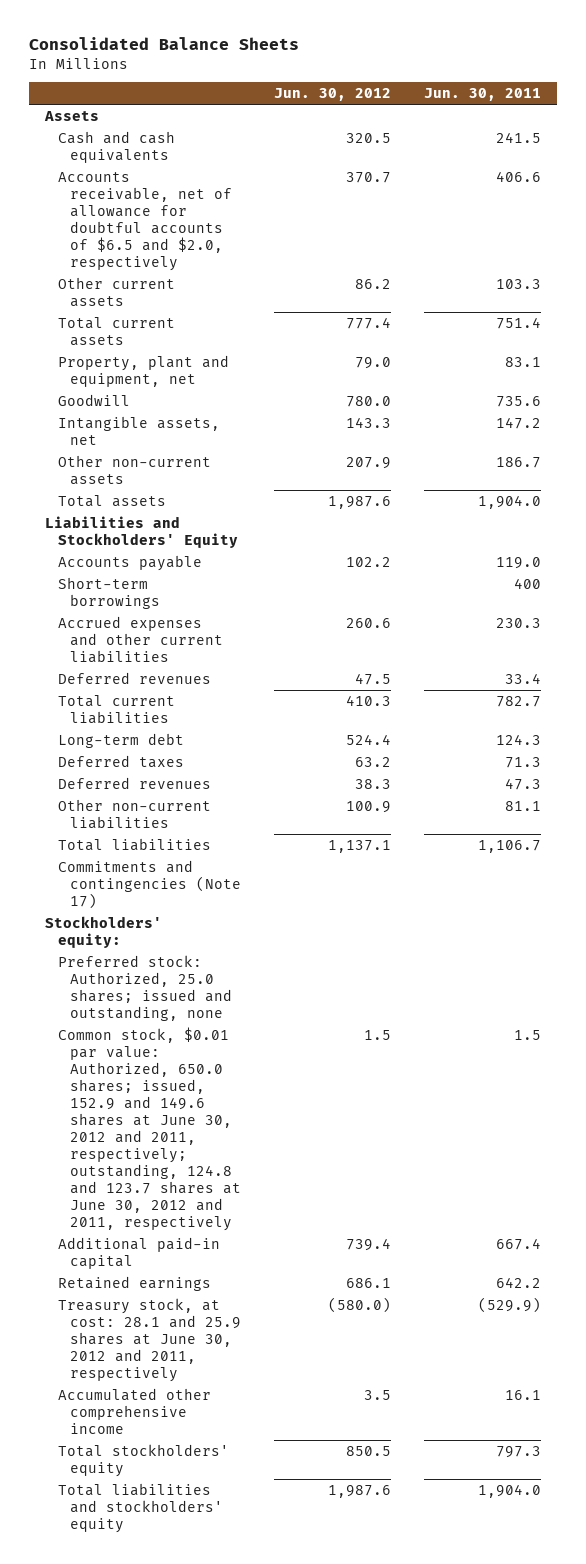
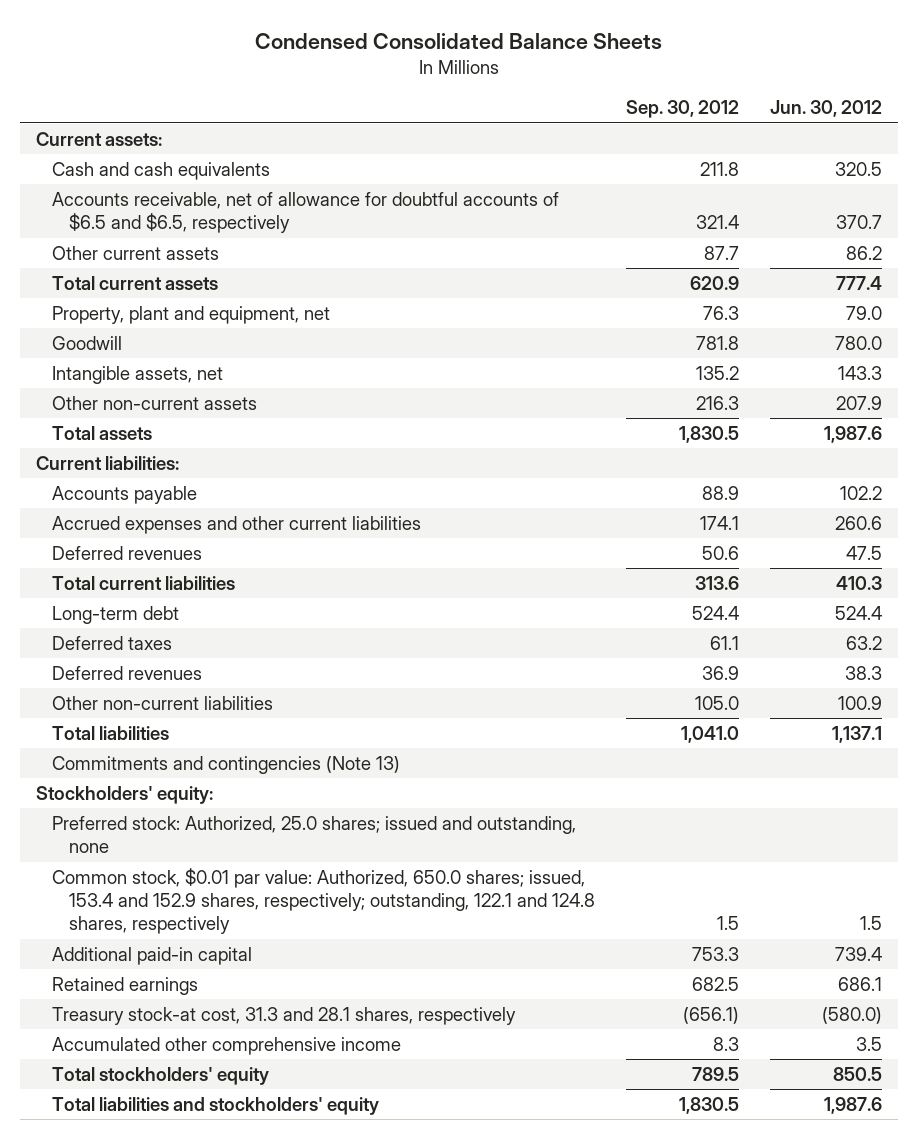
- Consolidated Balance Sheets
+ Condensed Consolidated Balance Sheets
- | Jun. 30, 2012 | Jun. 30, 2011
+ | Sep. 30, 2012 | Jun. 30, 2012
- Assets
+ Current assets:
- Accounts receivable, net of allowance for doubtful accounts of $6.5 and $2.0, respectively | 370.7 | 406.6
+ Accounts receivable, net of allowance for doubtful accounts of $6.5 and $6.5, respectively | 321.4 | 370.7
- Liabilities and Stockholders' Equity
+ Current liabilities:
- Short-term borrowings | | 400
- Commitments and contingencies (Note 17)
+ Commitments and contingencies (Note 13)
- Common stock, $0.01 par value: Authorized, 650.0 shares; issued, 152.9 and 149.6 shares at June 30, 2012 and 2011, respectively; outstanding, 124.8 and 123.7 shares at June 30, 2012 and 2011, respectively | 1.5 | 1.5
+ Common stock, $0.01 par value: Authorized, 650.0 shares; issued, 153.4 and 152.9 shares, respectively; outstanding, 122.1 and 124.8 shares, respectively | 1.5 | 1.5
- Treasury stock, at cost: 28.1 and 25.9 shares at June 30, 2012 and 2011, respectively | (580.0) | (529.9)
+ Treasury stock-at cost, 31.3 and 28.1 shares, respectively | (656.1) | (580.0)

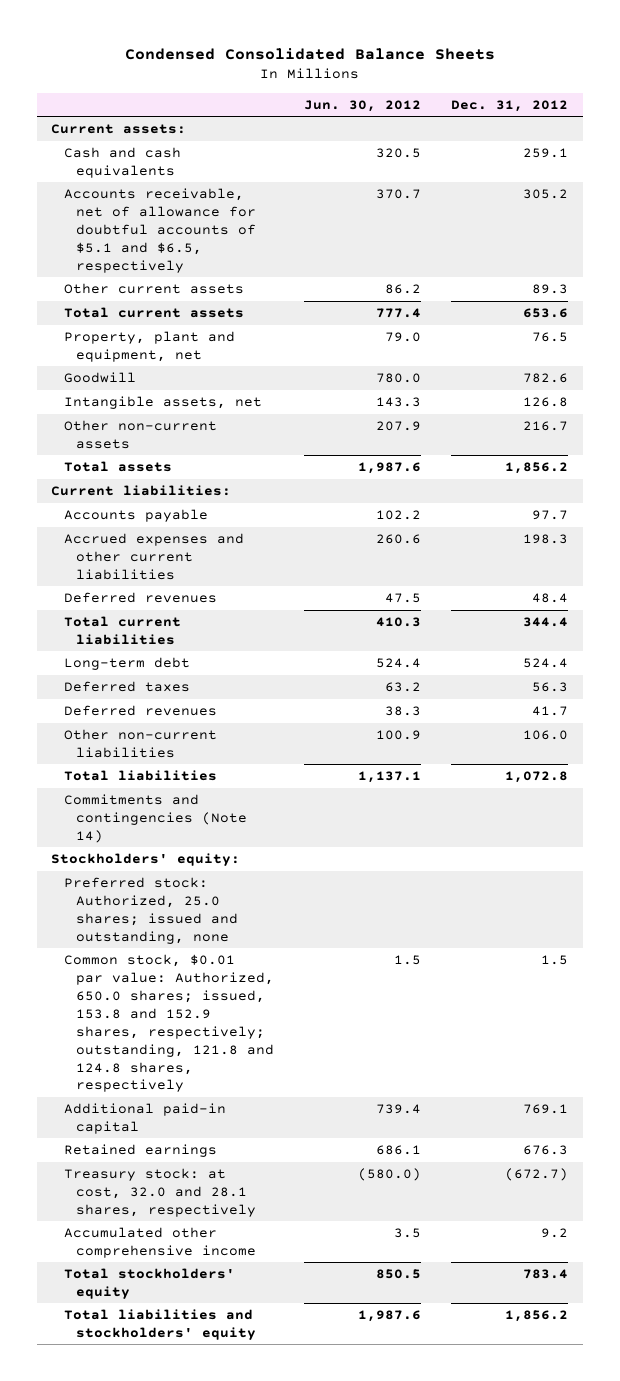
- | Sep. 30, 2012 | Jun. 30, 2012
+ | Jun. 30, 2012 | Dec. 31, 2012
- Accounts receivable, net of allowance for doubtful accounts of $6.5 and $6.5, respectively | 321.4 | 370.7
+ Accounts receivable, net of allowance for doubtful accounts of $5.1 and $6.5, respectively | 370.7 | 305.2
- Commitments and contingencies (Note 13)
+ Commitments and contingencies (Note 14)
- Common stock, $0.01 par value: Authorized, 650.0 shares; issued, 153.4 and 152.9 shares, respectively; outstanding, 122.1 and 124.8 shares, respectively | 1.5 | 1.5
+ Common stock, $0.01 par value: Authorized, 650.0 shares; issued, 153.8 and 152.9 shares, respectively; outstanding, 121.8 and 124.8 shares, respectively | 1.5 | 1.5
- Treasury stock-at cost, 31.3 and 28.1 shares, respectively | (656.1) | (580.0)
+ Treasury stock: at cost, 32.0 and 28.1 shares, respectively | (580.0) | (672.7)

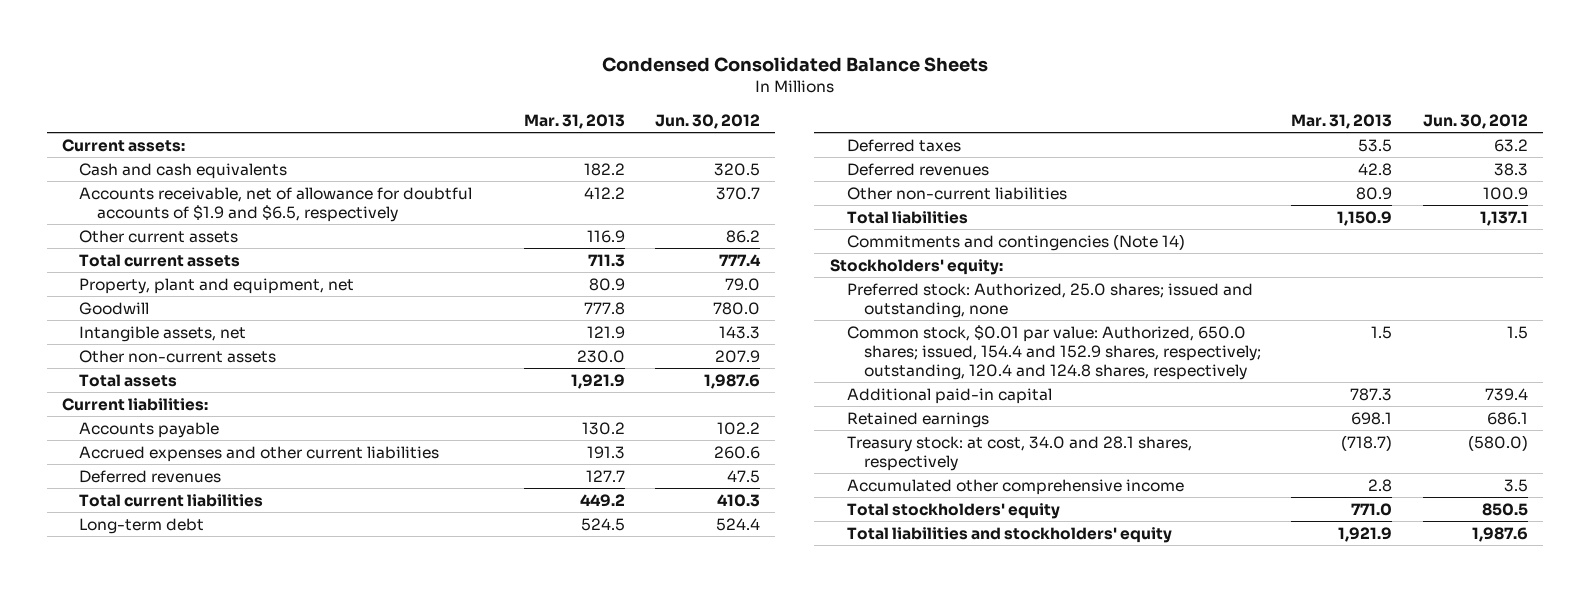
- | Jun. 30, 2012 | Dec. 31, 2012
+ | Mar. 31, 2013 | Jun. 30, 2012
- Accounts receivable, net of allowance for doubtful accounts of $5.1 and $6.5, respectively | 370.7 | 305.2
+ Accounts receivable, net of allowance for doubtful accounts of $1.9 and $6.5, respectively | 412.2 | 370.7
- Common stock, $0.01 par value: Authorized, 650.0 shares; issued, 153.8 and 152.9 shares, respectively; outstanding, 121.8 and 124.8 shares, respectively | 1.5 | 1.5
+ Common stock, $0.01 par value: Authorized, 650.0 shares; issued, 154.4 and 152.9 shares, respectively; outstanding, 120.4 and 124.8 shares, respectively | 1.5 | 1.5
- Treasury stock: at cost, 32.0 and 28.1 shares, respectively | (580.0) | (672.7)
+ Treasury stock: at cost, 34.0 and 28.1 shares, respectively | (718.7) | (580.0)

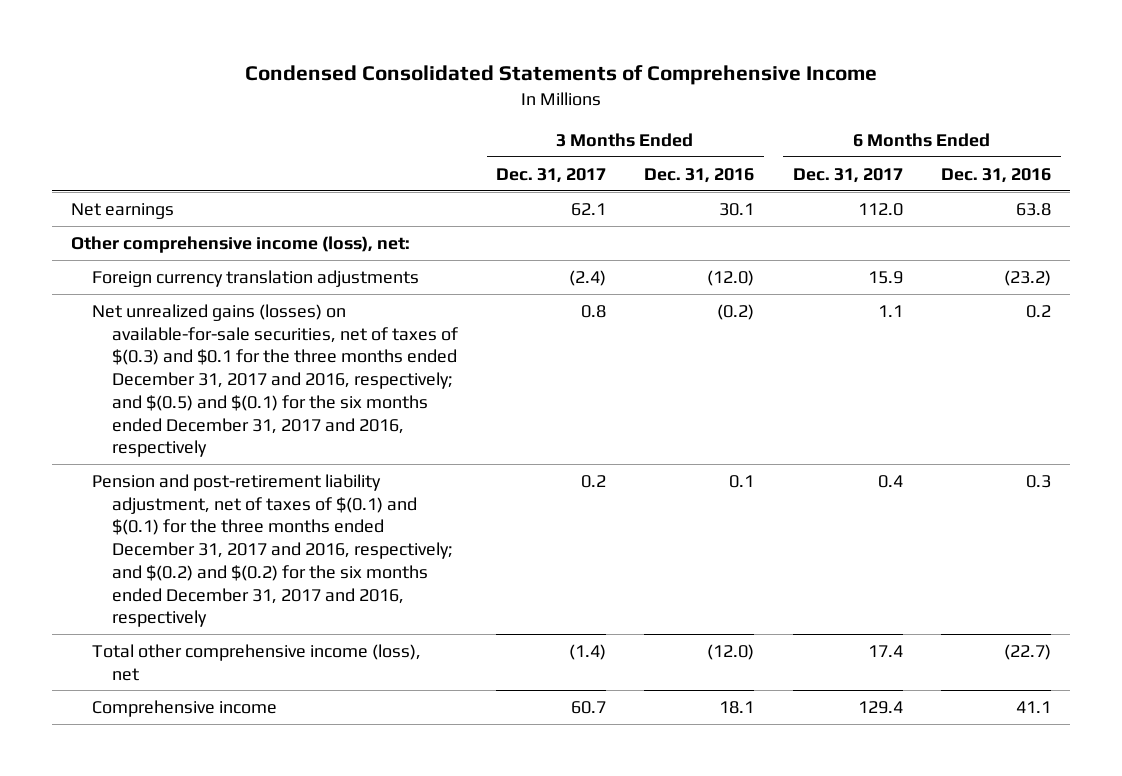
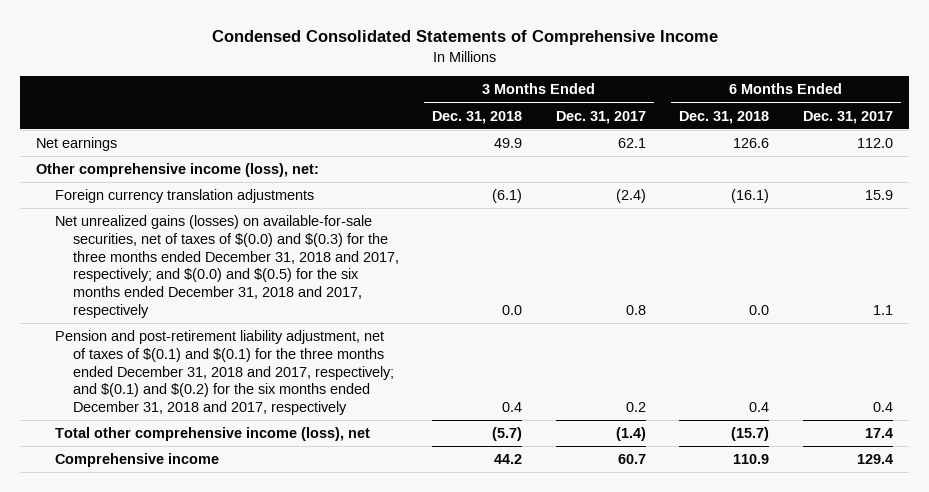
- | 3 Months Ended Dec. 31, 2017 | 3 Months Ended Dec. 31, 2016 | 6 Months Ended Dec. 31, 2017 | 6 Months Ended Dec. 31, 2016
+ | 3 Months Ended Dec. 31, 2018 | 3 Months Ended Dec. 31, 2017 | 6 Months Ended Dec. 31, 2018 | 6 Months Ended Dec. 31, 2017
- Net unrealized gains (losses) on available-for-sale securities, net of taxes of $(0.3) and $0.1 for the three months ended December 31, 2017 and 2016, respectively; and $(0.5) and $(0.1) for the six months ended December 31, 2017 and 2016, respectively | 0.8 | (0.2) | 1.1 | 0.2
- Pension and post-retirement liability adjustment, net of taxes of $(0.1) and $(0.1) for the three months ended December 31, 2017 and 2016, respectively; and $(0.2) and $(0.2) for the six months ended December 31, 2017 and 2016, respectively | 0.2 | 0.1 | 0.4 | 0.3
+ Net unrealized gains (losses) on available-for-sale securities, net of taxes of $(0.0) and $(0.3) for the three months ended December 31, 2018 and 2017, respectively; and $(0.0) and $(0.5) for the six months ended December 31, 2018 and 2017, respectively | 0.0 | 0.8 | 0.0 | 1.1
+ Pension and post-retirement liability adjustment, net of taxes of $(0.1) and $(0.1) for the three months ended December 31, 2018 and 2017, respectively; and $(0.1) and $(0.2) for the six months ended December 31, 2018 and 2017, respectively | 0.4 | 0.2 | 0.4 | 0.4

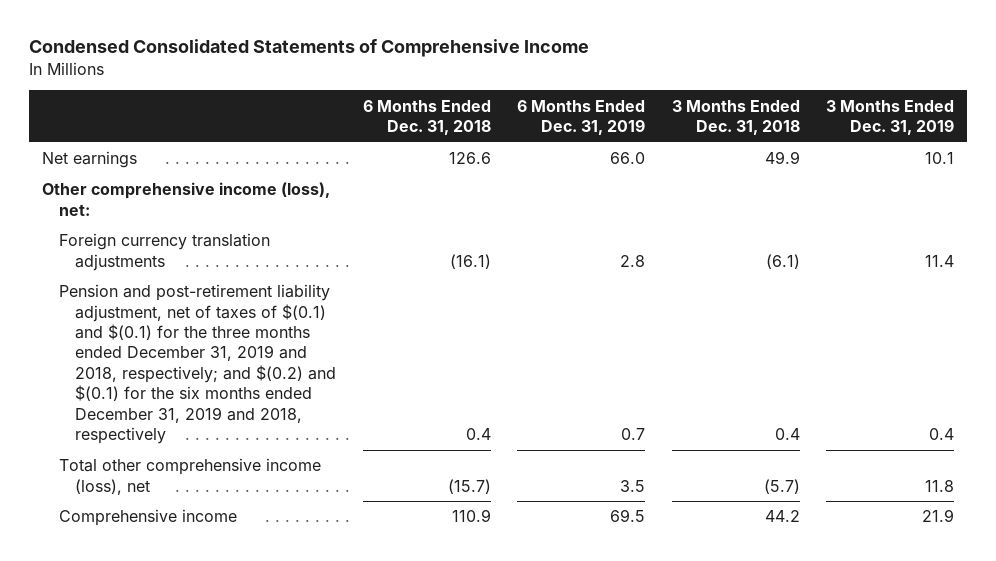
- | 3 Months Ended Dec. 31, 2018 | 3 Months Ended Dec. 31, 2017 | 6 Months Ended Dec. 31, 2018 | 6 Months Ended Dec. 31, 2017
+ | 6 Months Ended Dec. 31, 2018 | 6 Months Ended Dec. 31, 2019 | 3 Months Ended Dec. 31, 2018 | 3 Months Ended Dec. 31, 2019
- Net unrealized gains (losses) on available-for-sale securities, net of taxes of $(0.0) and $(0.3) for the three months ended December 31, 2018 and 2017, respectively; and $(0.0) and $(0.5) for the six months ended December 31, 2018 and 2017, respectively | 0.0 | 0.8 | 0.0 | 1.1
- Pension and post-retirement liability adjustment, net of taxes of $(0.1) and $(0.1) for the three months ended December 31, 2018 and 2017, respectively; and $(0.1) and $(0.2) for the six months ended December 31, 2018 and 2017, respectively | 0.4 | 0.2 | 0.4 | 0.4
+ Pension and post-retirement liability adjustment, net of taxes of $(0.1) and $(0.1) for the three months ended December 31, 2019 and 2018, respectively; and $(0.2) and $(0.1) for the six months ended December 31, 2019 and 2018, respectively | 0.4 | 0.7 | 0.4 | 0.4

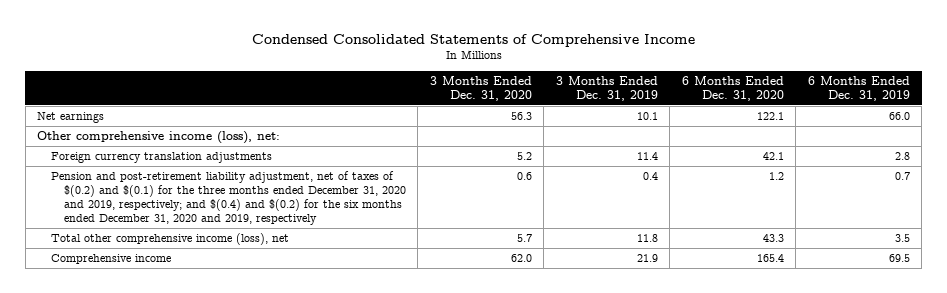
- | 6 Months Ended Dec. 31, 2018 | 6 Months Ended Dec. 31, 2019 | 3 Months Ended Dec. 31, 2018 | 3 Months Ended Dec. 31, 2019
+ | 3 Months Ended Dec. 31, 2020 | 3 Months Ended Dec. 31, 2019 | 6 Months Ended Dec. 31, 2020 | 6 Months Ended Dec. 31, 2019
- Pension and post-retirement liability adjustment, net of taxes of $(0.1) and $(0.1) for the three months ended December 31, 2019 and 2018, respectively; and $(0.2) and $(0.1) for the six months ended December 31, 2019 and 2018, respectively | 0.4 | 0.7 | 0.4 | 0.4
+ Pension and post-retirement liability adjustment, net of taxes of $(0.2) and $(0.1) for the three months ended December 31, 2020 and 2019, respectively; and $(0.4) and $(0.2) for the six months ended December 31, 2020 and 2019, respectively | 0.6 | 0.4 | 1.2 | 0.7

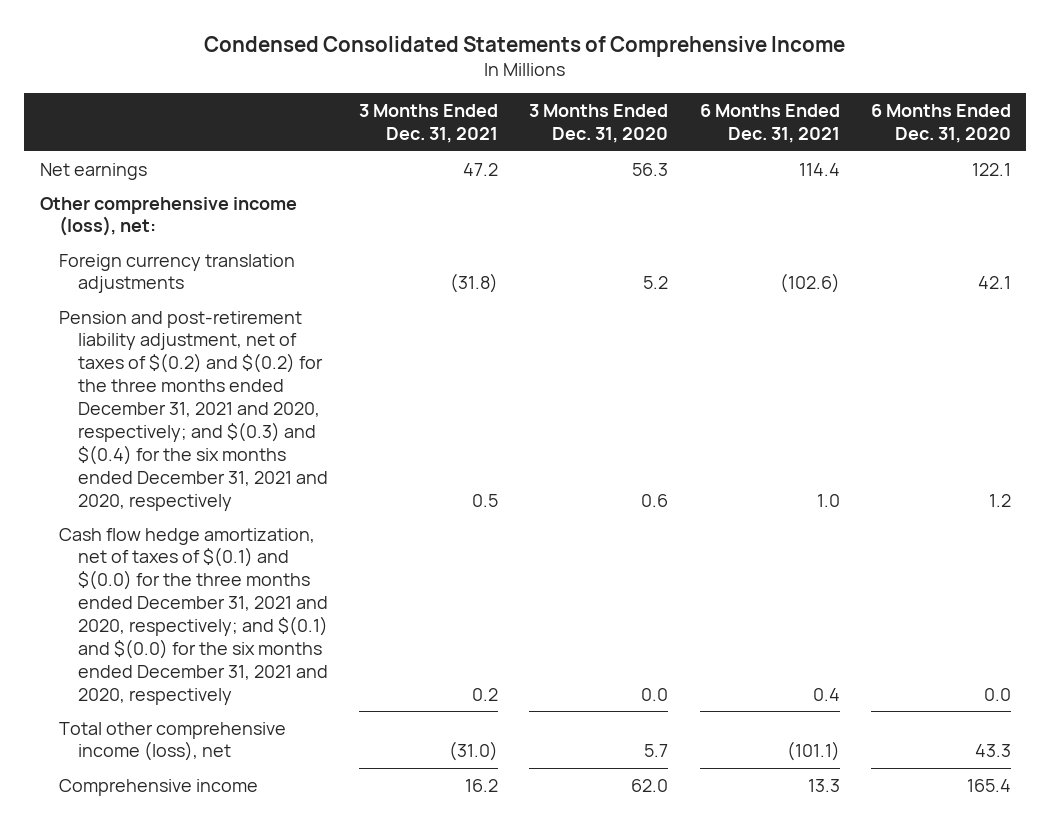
- | 3 Months Ended Dec. 31, 2020 | 3 Months Ended Dec. 31, 2019 | 6 Months Ended Dec. 31, 2020 | 6 Months Ended Dec. 31, 2019
+ | 3 Months Ended Dec. 31, 2021 | 3 Months Ended Dec. 31, 2020 | 6 Months Ended Dec. 31, 2021 | 6 Months Ended Dec. 31, 2020
- Pension and post-retirement liability adjustment, net of taxes of $(0.2) and $(0.1) for the three months ended December 31, 2020 and 2019, respectively; and $(0.4) and $(0.2) for the six months ended December 31, 2020 and 2019, respectively | 0.6 | 0.4 | 1.2 | 0.7
+ Pension and post-retirement liability adjustment, net of taxes of $(0.2) and $(0.2) for the three months ended December 31, 2021 and 2020, respectively; and $(0.3) and $(0.4) for the six months ended December 31, 2021 and 2020, respectively | 0.5 | 0.6 | 1.0 | 1.2
+ Cash flow hedge amortization, net of taxes of $(0.1) and $(0.0) for the three months ended December 31, 2021 and 2020, respectively; and $(0.1) and $(0.0) for the six months ended December 31, 2021 and 2020, respectively | 0.2 | 0.0 | 0.4 | 0.0

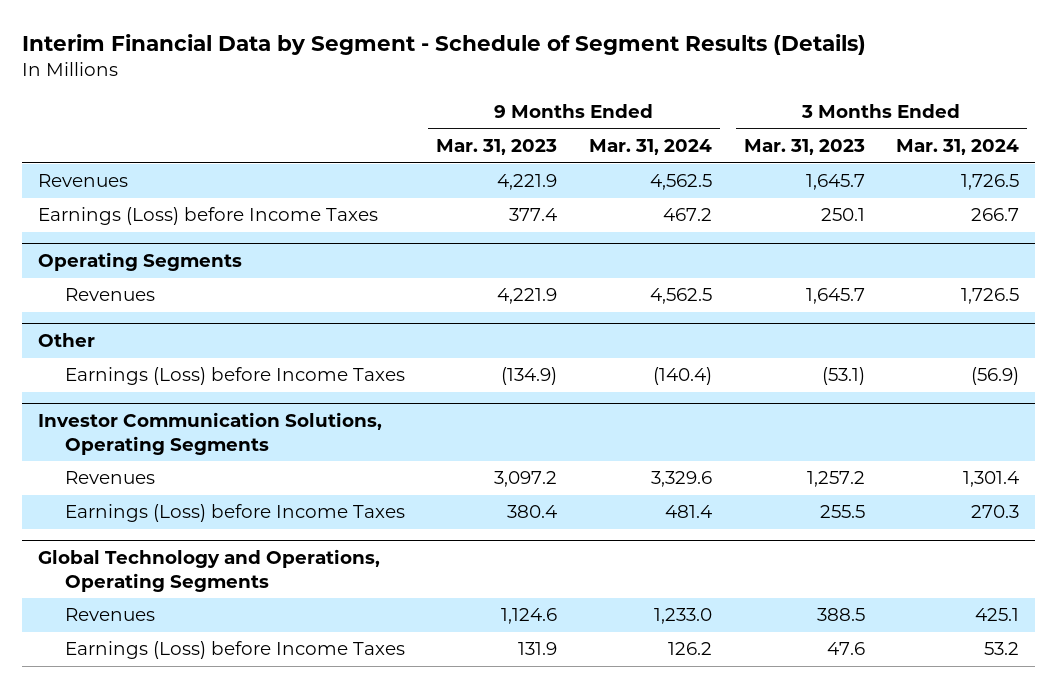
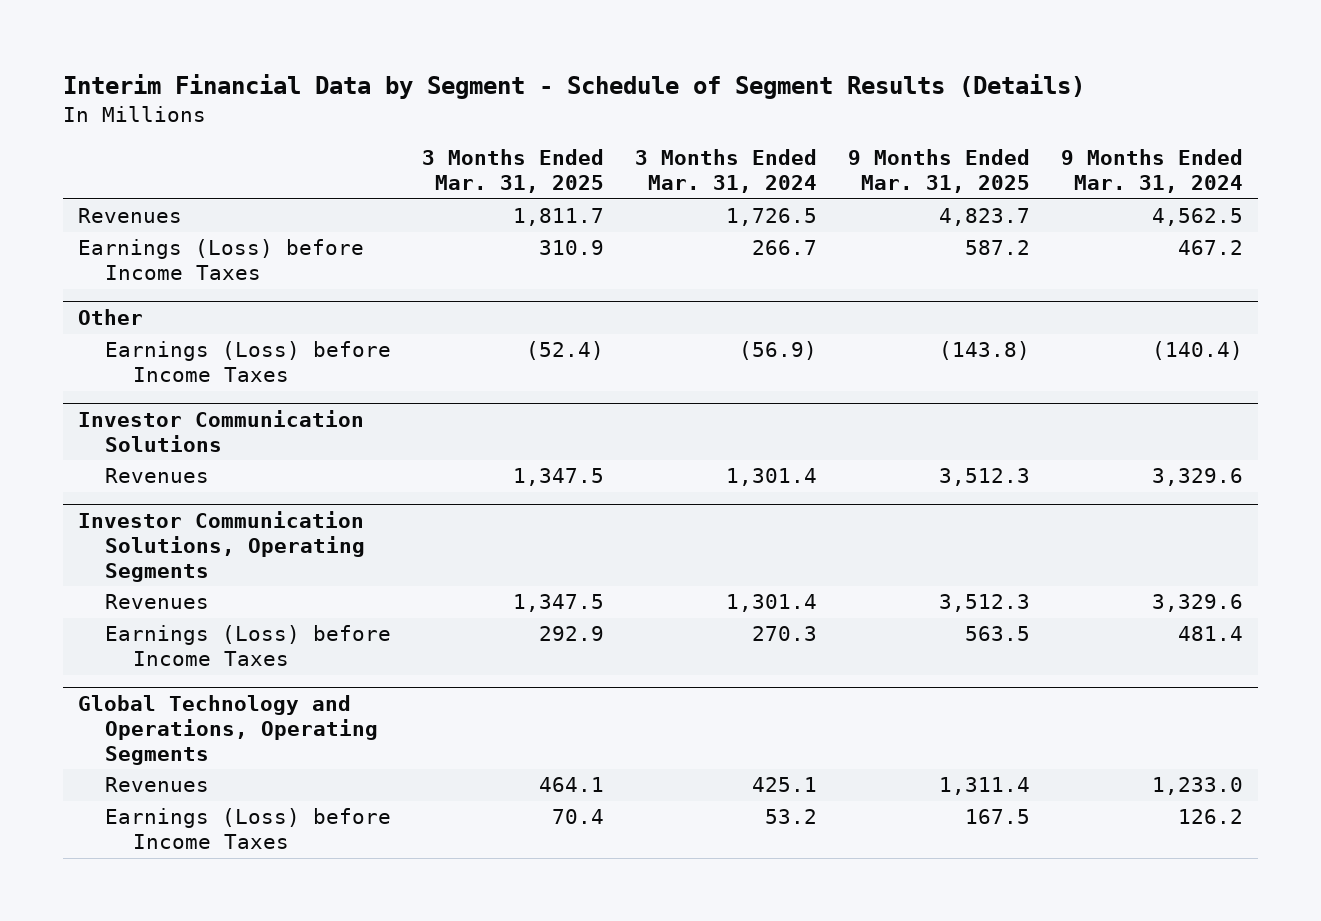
- | 9 Months Ended Mar. 31, 2023 | 9 Months Ended Mar. 31, 2024 | 3 Months Ended Mar. 31, 2023 | 3 Months Ended Mar. 31, 2024
+ | 3 Months Ended Mar. 31, 2025 | 3 Months Ended Mar. 31, 2024 | 9 Months Ended Mar. 31, 2025 | 9 Months Ended Mar. 31, 2024
- Operating Segments
- Revenues | 4,221.9 | 4,562.5 | 1,645.7 | 1,726.5
+ Investor Communication Solutions
+ Revenues | 1,347.5 | 1,301.4 | 3,512.3 | 3,329.6

